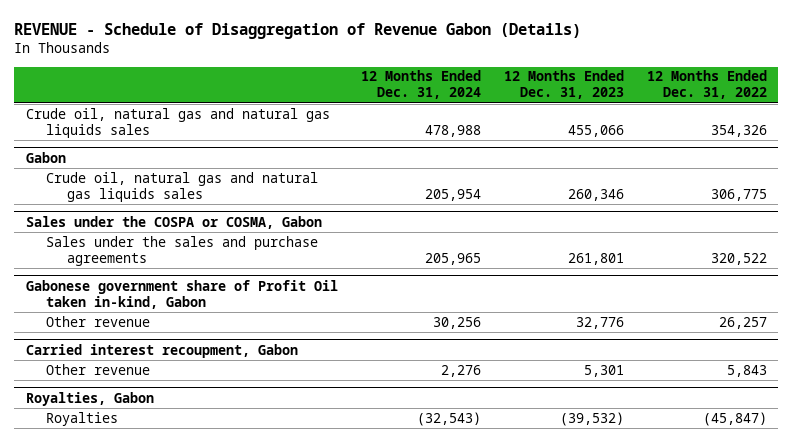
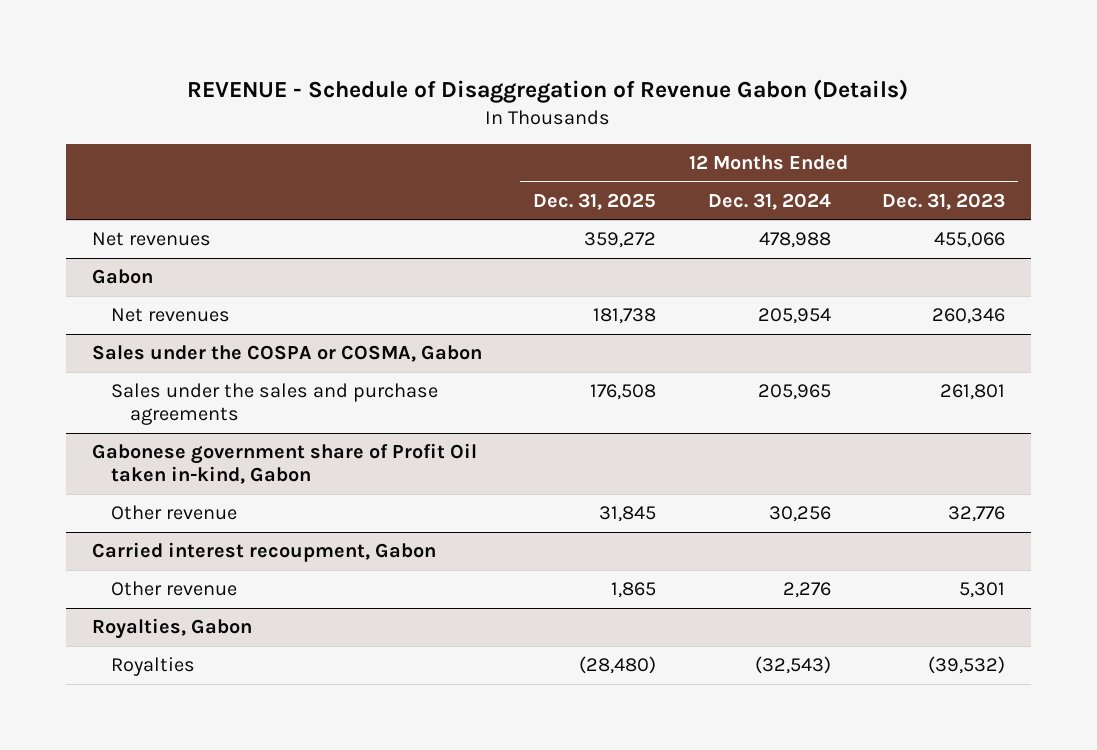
- | 12 Months Ended Dec. 31, 2024 | 12 Months Ended Dec. 31, 2023 | 12 Months Ended Dec. 31, 2022
+ | 12 Months Ended Dec. 31, 2025 | 12 Months Ended Dec. 31, 2024 | 12 Months Ended Dec. 31, 2023
- Crude oil, natural gas and natural gas liquids sales | 478,988 | 455,066 | 354,326
+ Net revenues | 359,272 | 478,988 | 455,066
@ Gabon
- Crude oil, natural gas and natural gas liquids sales | 205,954 | 260,346 | 306,775
+ Net revenues | 181,738 | 205,954 | 260,346

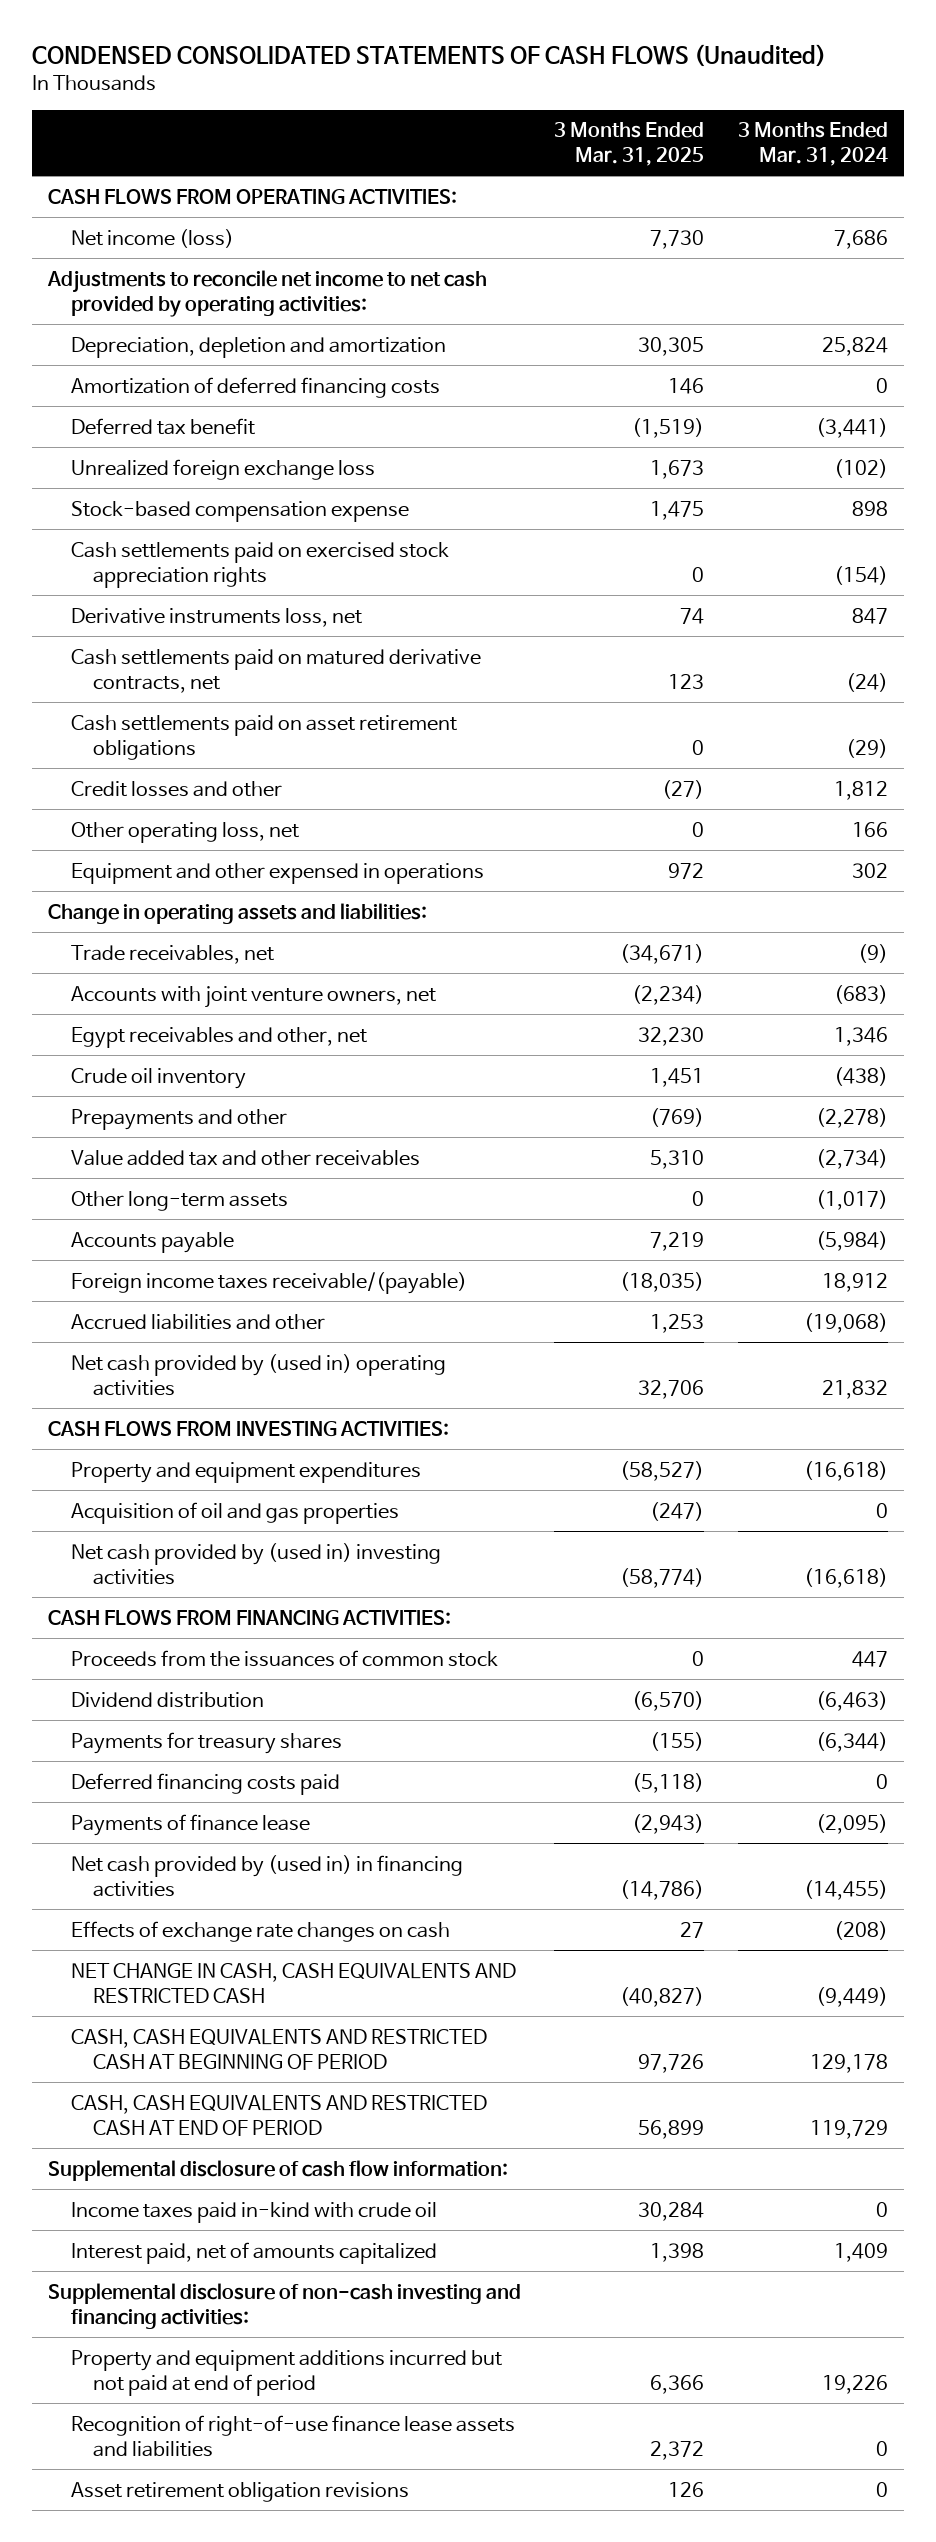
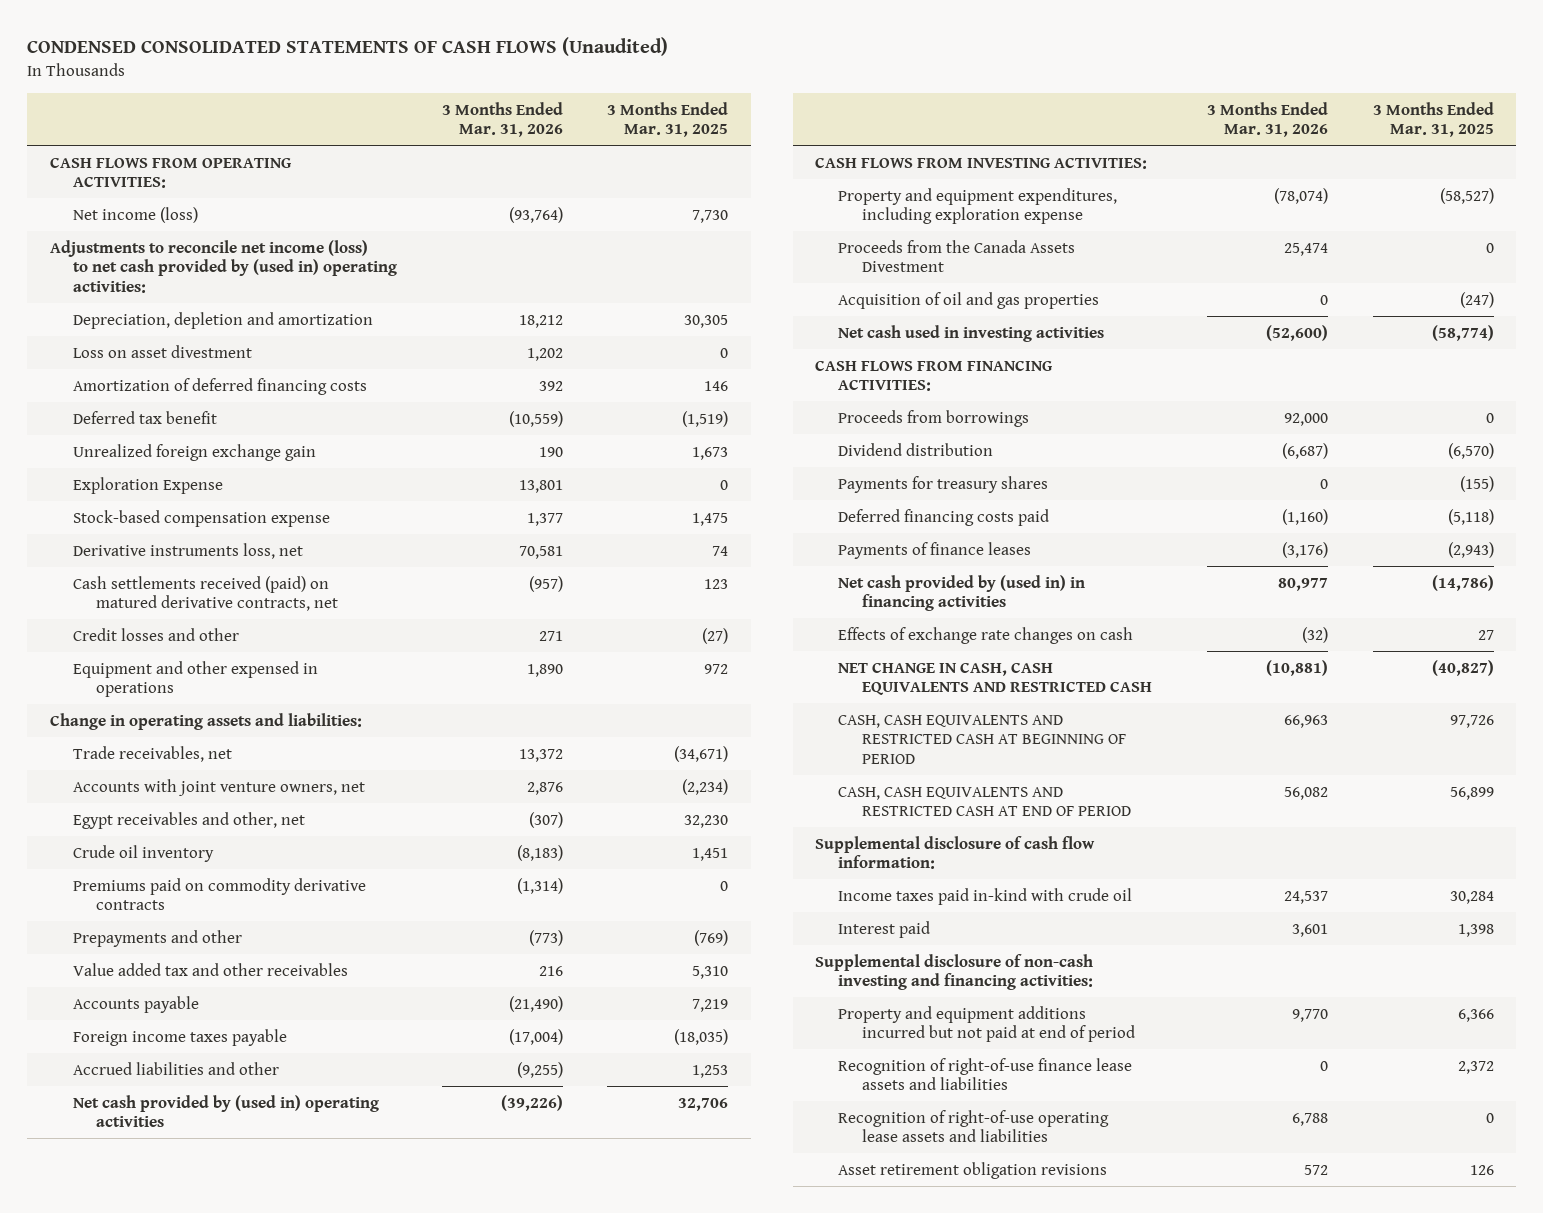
- | 3 Months Ended Mar. 31, 2025 | 3 Months Ended Mar. 31, 2024
+ | 3 Months Ended Mar. 31, 2026 | 3 Months Ended Mar. 31, 2025
- Adjustments to reconcile net income to net cash provided by operating activities:
+ Adjustments to reconcile net income (loss) to net cash provided by (used in) operating activities:
+ Loss on asset divestment | 1,202 | 0
- Unrealized foreign exchange loss | 1,673 | (102)
+ Unrealized foreign exchange gain | 190 | 1,673
+ Exploration Expense | 13,801 | 0
- Cash settlements paid on exercised stock appreciation rights | 0 | (154)
- Cash settlements paid on matured derivative contracts, net | 123 | (24)
- Cash settlements paid on asset retirement obligations | 0 | (29)
+ Cash settlements received (paid) on matured derivative contracts, net | (957) | 123
- Other operating loss, net | 0 | 166
+ Premiums paid on commodity derivative contracts | (1,314) | 0
- Other long-term assets | 0 | (1,017)
- Foreign income taxes receivable/(payable) | (18,035) | 18,912
+ Foreign income taxes payable | (17,004) | (18,035)
- Property and equipment expenditures | (58,527) | (16,618)
+ Property and equipment expenditures, including exploration expense | (78,074) | (58,527)
+ Proceeds from the Canada Assets Divestment | 25,474 | 0
- Net cash provided by (used in) investing activities | (58,774) | (16,618)
+ Net cash used in investing activities | (52,600) | (58,774)
- Proceeds from the issuances of common stock | 0 | 447
+ Proceeds from borrowings | 92,000 | 0
- Payments of finance lease | (2,943) | (2,095)
+ Payments of finance leases | (3,176) | (2,943)
- Interest paid, net of amounts capitalized | 1,398 | 1,409
+ Interest paid | 3,601 | 1,398
+ Recognition of right-of-use operating lease assets and liabilities | 6,788 | 0

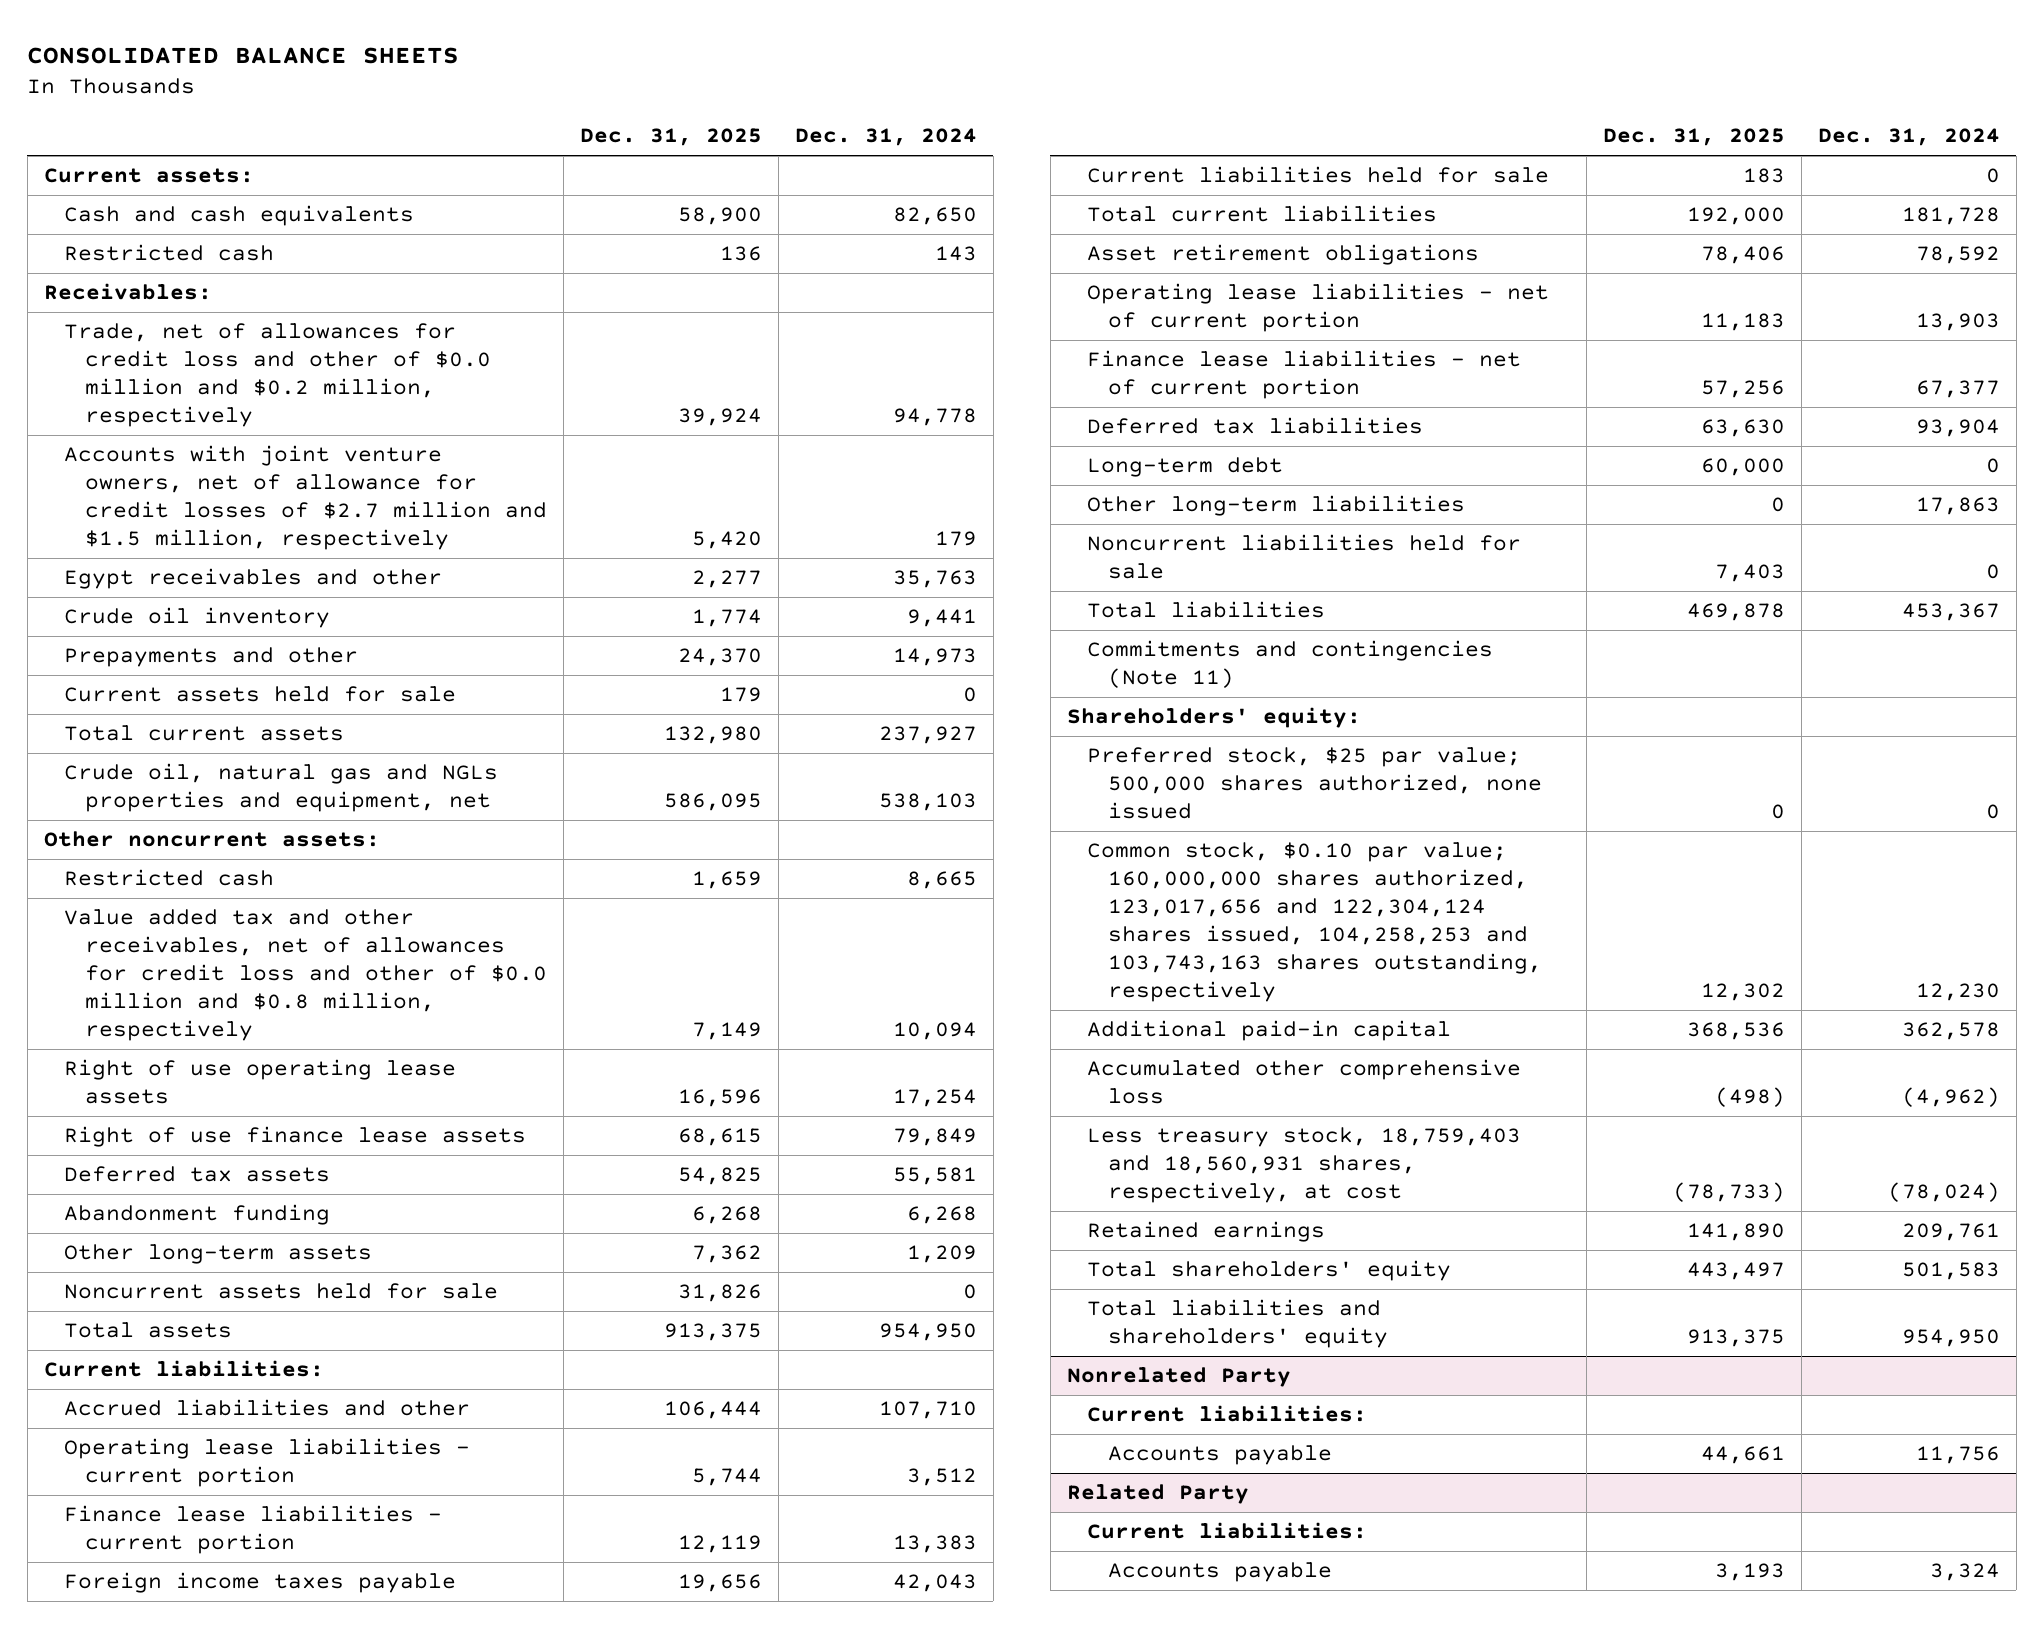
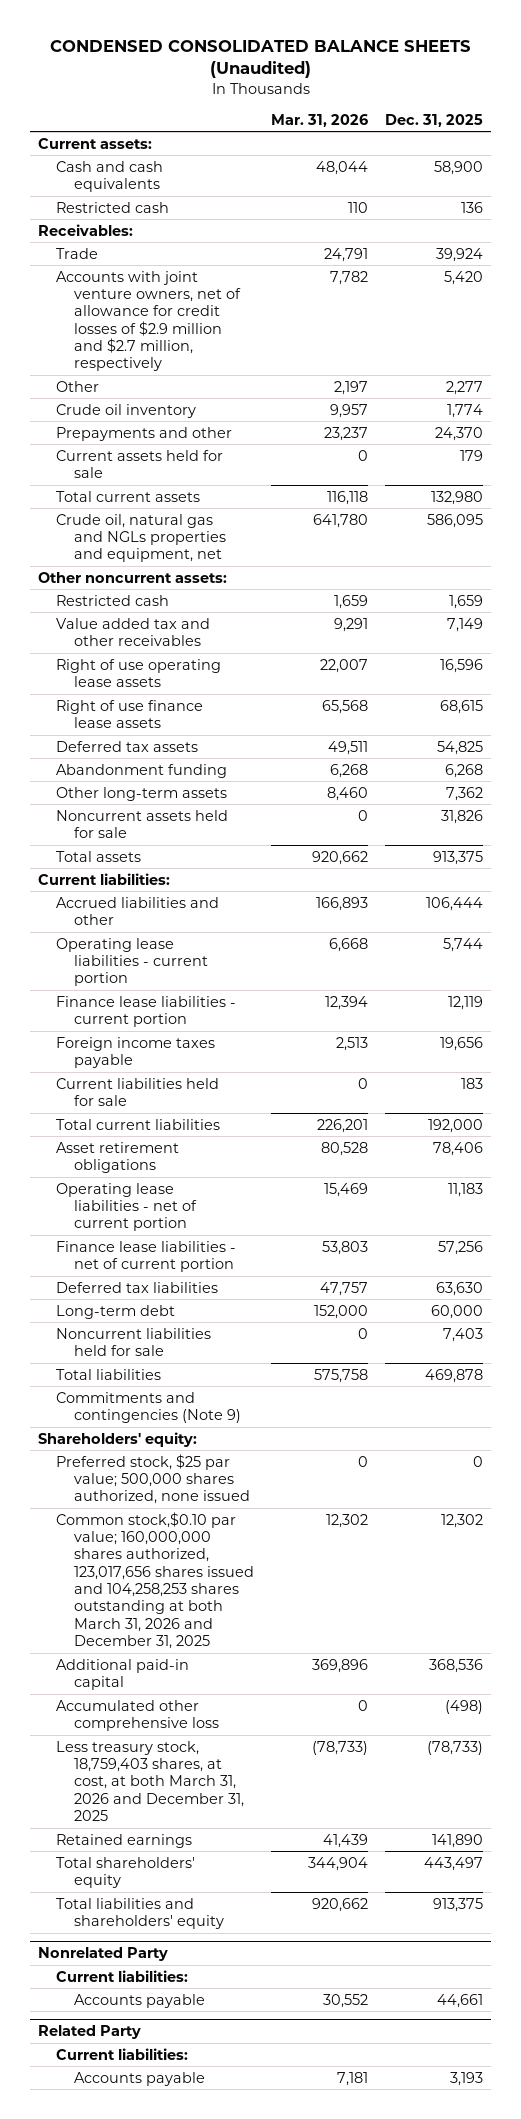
- CONSOLIDATED BALANCE SHEETS
+ CONDENSED CONSOLIDATED BALANCE SHEETS (Unaudited)
- | Dec. 31, 2025 | Dec. 31, 2024
+ | Mar. 31, 2026 | Dec. 31, 2025
- Trade, net of allowances for credit loss and other of $0.0 million and $0.2 million, respectively | 39,924 | 94,778
- Accounts with joint venture owners, net of allowance for credit losses of $2.7 million and $1.5 million, respectively | 5,420 | 179
- Egypt receivables and other | 2,277 | 35,763
+ Trade | 24,791 | 39,924
+ Accounts with joint venture owners, net of allowance for credit losses of $2.9 million and $2.7 million, respectively | 7,782 | 5,420
+ Other | 2,197 | 2,277
- Value added tax and other receivables, net of allowances for credit loss and other of $0.0 million and $0.8 million, respectively | 7,149 | 10,094
+ Value added tax and other receivables | 9,291 | 7,149
- Other long-term liabilities | 0 | 17,863
- Commitments and contingencies (Note 11)
+ Commitments and contingencies (Note 9)
- Common stock, $0.10 par value; 160,000,000 shares authorized, 123,017,656 and 122,304,124 shares issued, 104,258,253 and 103,743,163 shares outstanding, respectively | 12,302 | 12,230
+ Common stock,$0.10 par value; 160,000,000 shares authorized, 123,017,656 shares issued and 104,258,253 shares outstanding at both March 31, 2026 and December 31, 2025 | 12,302 | 12,302
- Less treasury stock, 18,759,403 and 18,560,931 shares, respectively, at cost | (78,733) | (78,024)
+ Less treasury stock, 18,759,403 shares, at cost, at both March 31, 2026 and December 31, 2025 | (78,733) | (78,733)

